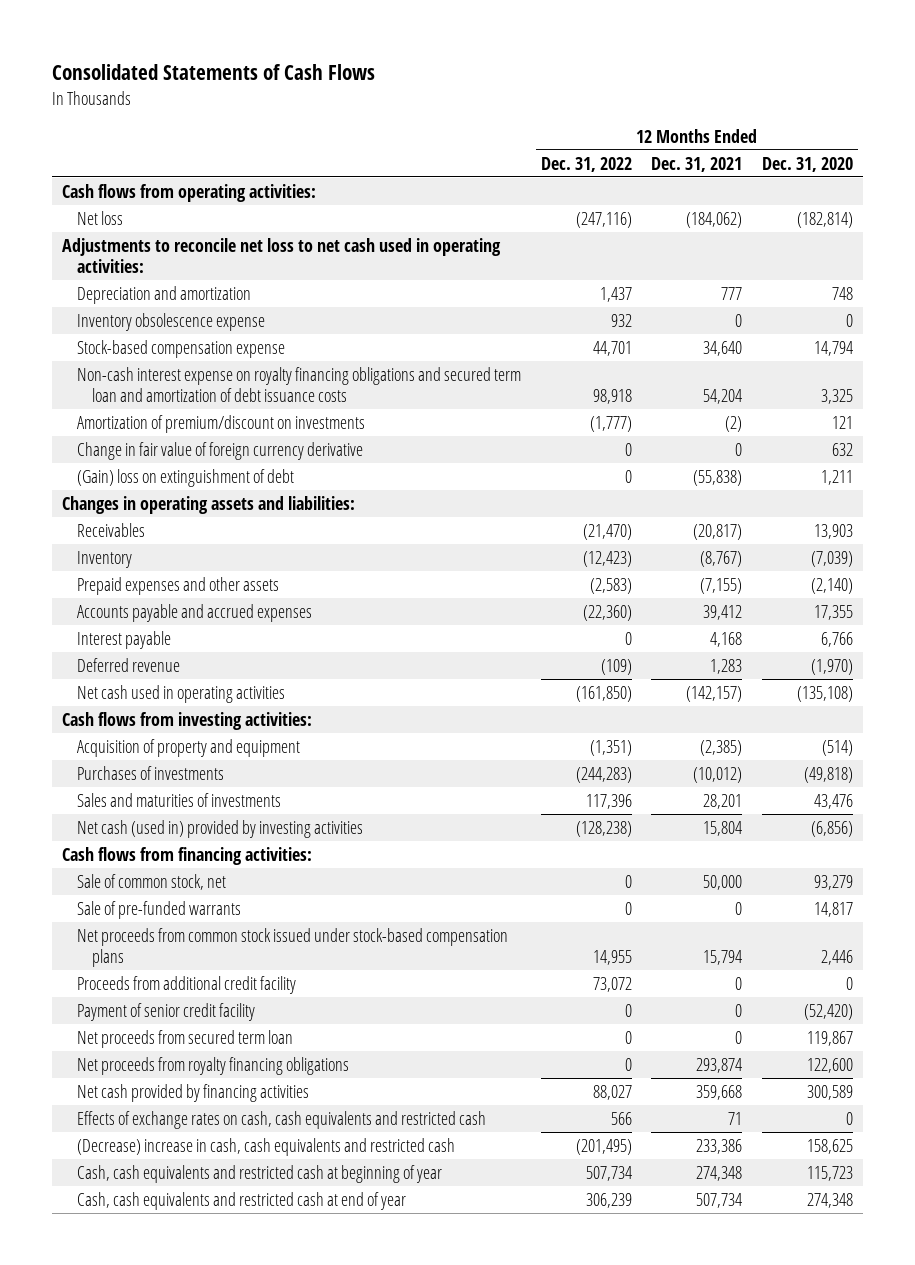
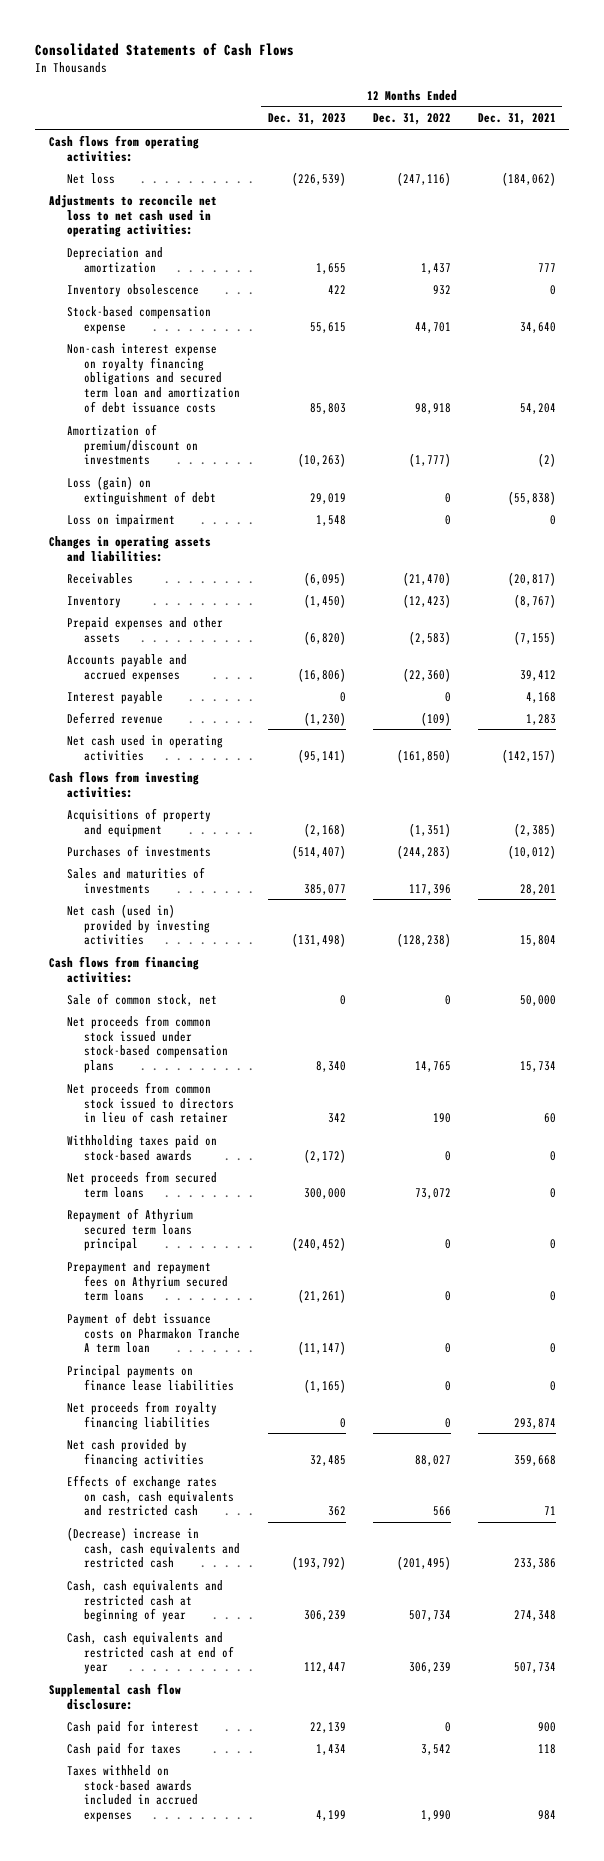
- | 12 Months Ended Dec. 31, 2022 | 12 Months Ended Dec. 31, 2021 | 12 Months Ended Dec. 31, 2020
+ | 12 Months Ended Dec. 31, 2023 | 12 Months Ended Dec. 31, 2022 | 12 Months Ended Dec. 31, 2021
- Inventory obsolescence expense | 932 | 0 | 0
+ Inventory obsolescence | 422 | 932 | 0
- Change in fair value of foreign currency derivative | 0 | 0 | 632
- (Gain) loss on extinguishment of debt | 0 | (55,838) | 1,211
+ Loss (gain) on extinguishment of debt | 29,019 | 0 | (55,838)
+ Loss on impairment | 1,548 | 0 | 0
- Acquisition of property and equipment | (1,351) | (2,385) | (514)
+ Acquisitions of property and equipment | (2,168) | (1,351) | (2,385)
- Sale of pre-funded warrants | 0 | 0 | 14,817
- Net proceeds from common stock issued under stock-based compensation plans | 14,955 | 15,794 | 2,446
- Proceeds from additional credit facility | 73,072 | 0 | 0
- Payment of senior credit facility | 0 | 0 | (52,420)
- Net proceeds from secured term loan | 0 | 0 | 119,867
- Net proceeds from royalty financing obligations | 0 | 293,874 | 122,600
+ Net proceeds from common stock issued under stock-based compensation plans | 8,340 | 14,765 | 15,734
+ Net proceeds from common stock issued to directors in lieu of cash retainer | 342 | 190 | 60
+ Withholding taxes paid on stock-based awards | (2,172) | 0 | 0
+ Net proceeds from secured term loans | 300,000 | 73,072 | 0
+ Repayment of Athyrium secured term loans principal | (240,452) | 0 | 0
+ Prepayment and repayment fees on Athyrium secured term loans | (21,261) | 0 | 0
+ Payment of debt issuance costs on Pharmakon Tranche A term loan | (11,147) | 0 | 0
+ Principal payments on finance lease liabilities | (1,165) | 0 | 0
+ Net proceeds from royalty financing liabilities | 0 | 0 | 293,874
+ Supplemental cash flow disclosure:
+ Cash paid for interest | 22,139 | 0 | 900
+ Cash paid for taxes | 1,434 | 3,542 | 118
+ Taxes withheld on stock-based awards included in accrued expenses | 4,199 | 1,990 | 984

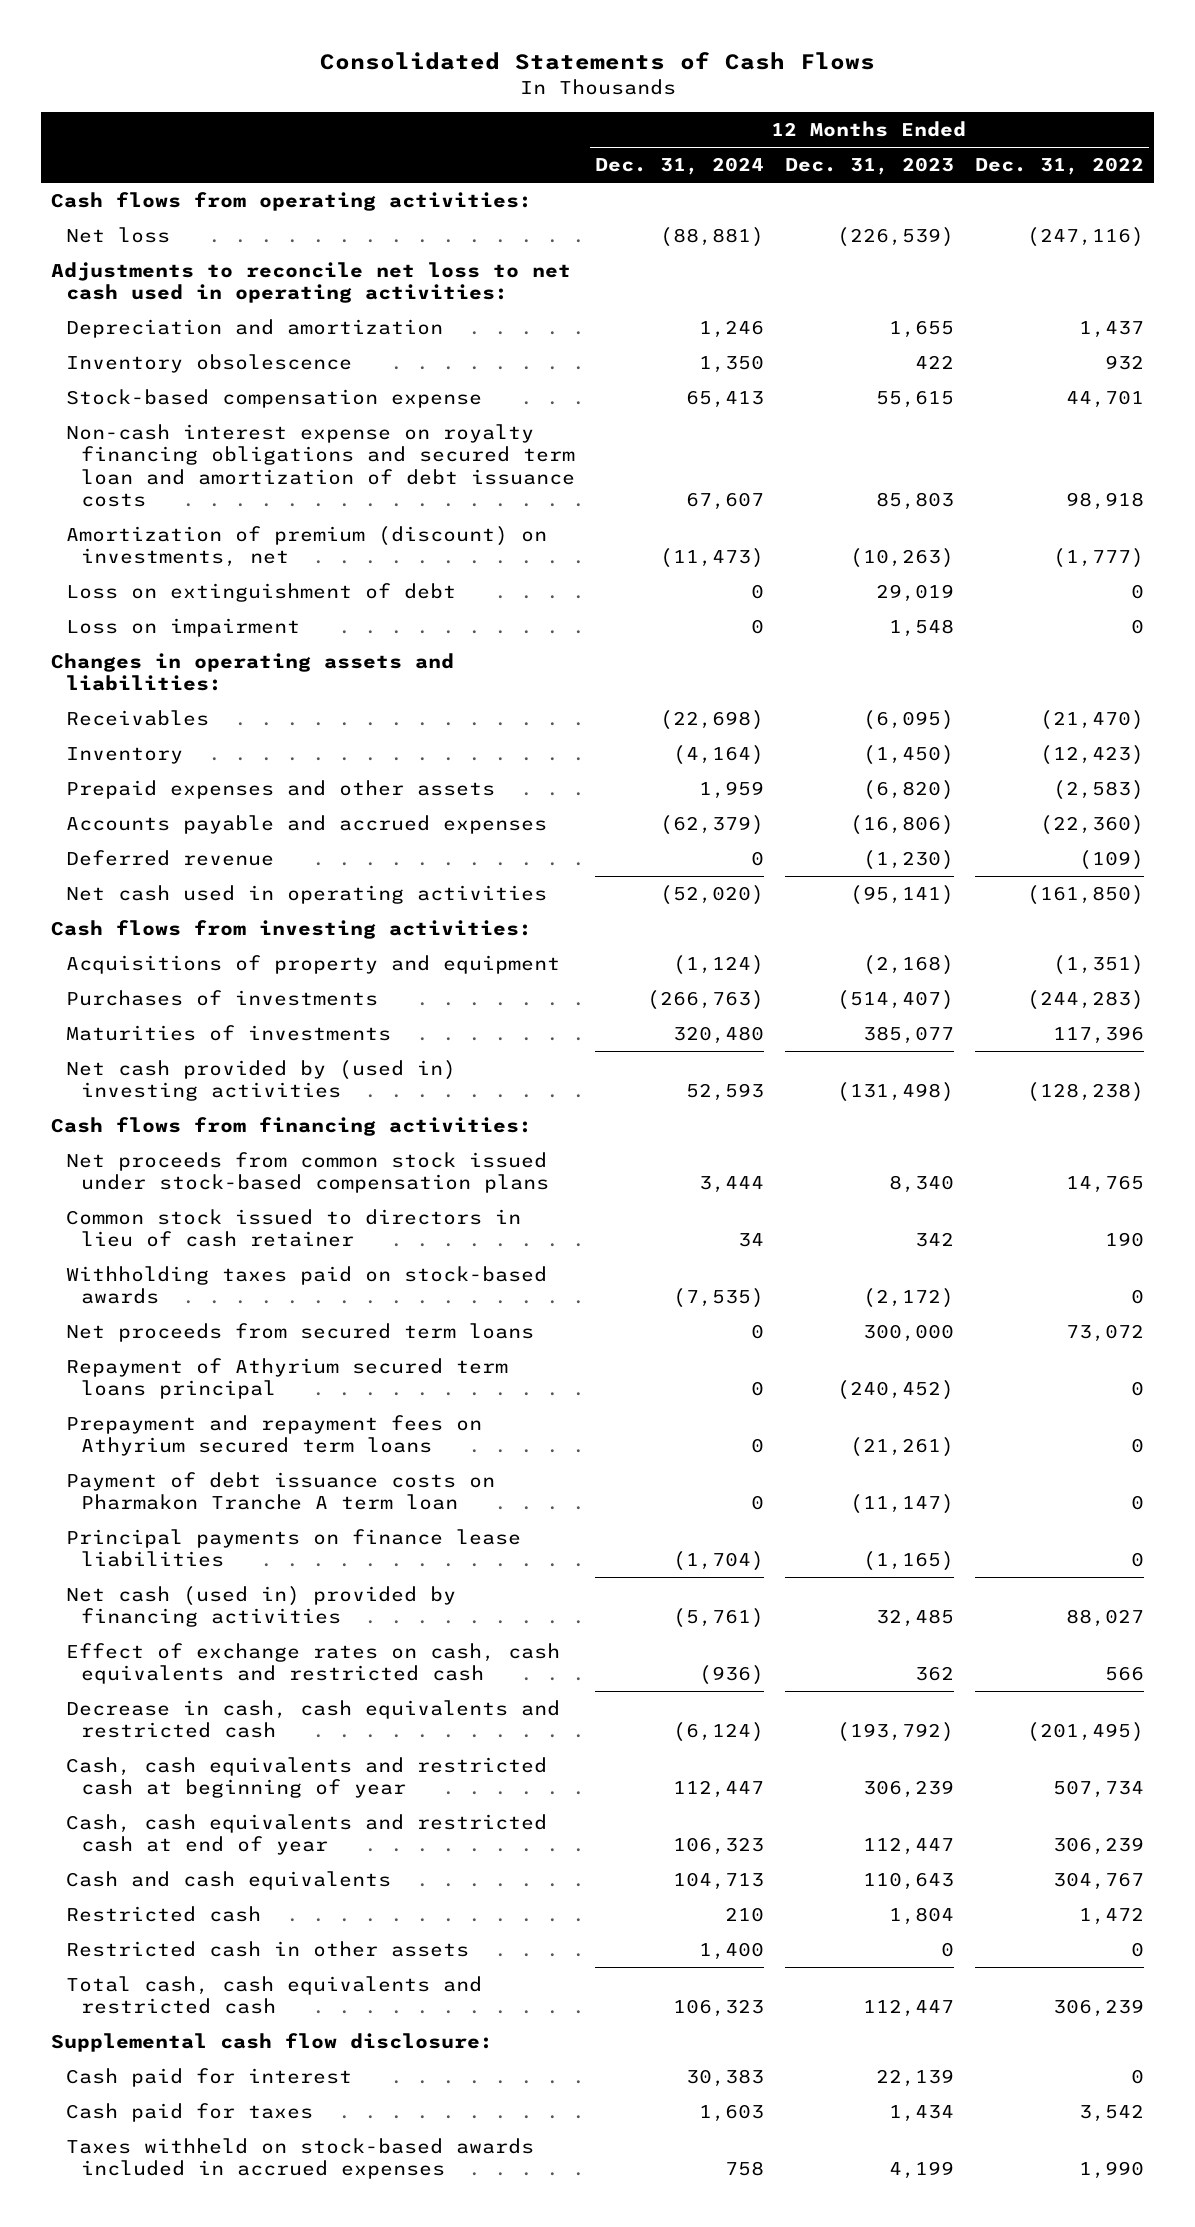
- | 12 Months Ended Dec. 31, 2023 | 12 Months Ended Dec. 31, 2022 | 12 Months Ended Dec. 31, 2021
+ | 12 Months Ended Dec. 31, 2024 | 12 Months Ended Dec. 31, 2023 | 12 Months Ended Dec. 31, 2022
- Amortization of premium/discount on investments | (10,263) | (1,777) | (2)
- Loss (gain) on extinguishment of debt | 29,019 | 0 | (55,838)
+ Amortization of premium (discount) on investments, net | (11,473) | (10,263) | (1,777)
+ Loss on extinguishment of debt | 0 | 29,019 | 0
- Interest payable | 0 | 0 | 4,168
- Sales and maturities of investments | 385,077 | 117,396 | 28,201
- Net cash (used in) provided by investing activities | (131,498) | (128,238) | 15,804
+ Maturities of investments | 320,480 | 385,077 | 117,396
+ Net cash provided by (used in) investing activities | 52,593 | (131,498) | (128,238)
- Sale of common stock, net | 0 | 0 | 50,000
- Net proceeds from common stock issued to directors in lieu of cash retainer | 342 | 190 | 60
+ Common stock issued to directors in lieu of cash retainer | 34 | 342 | 190
- Net proceeds from royalty financing liabilities | 0 | 0 | 293,874
- Net cash provided by financing activities | 32,485 | 88,027 | 359,668
- Effects of exchange rates on cash, cash equivalents and restricted cash | 362 | 566 | 71
- (Decrease) increase in cash, cash equivalents and restricted cash | (193,792) | (201,495) | 233,386
+ Net cash (used in) provided by financing activities | (5,761) | 32,485 | 88,027
+ Effect of exchange rates on cash, cash equivalents and restricted cash | (936) | 362 | 566
+ Decrease in cash, cash equivalents and restricted cash | (6,124) | (193,792) | (201,495)
+ Cash and cash equivalents | 104,713 | 110,643 | 304,767
+ Restricted cash | 210 | 1,804 | 1,472
+ Restricted cash in other assets | 1,400 | 0 | 0
+ Total cash, cash equivalents and restricted cash | 106,323 | 112,447 | 306,239

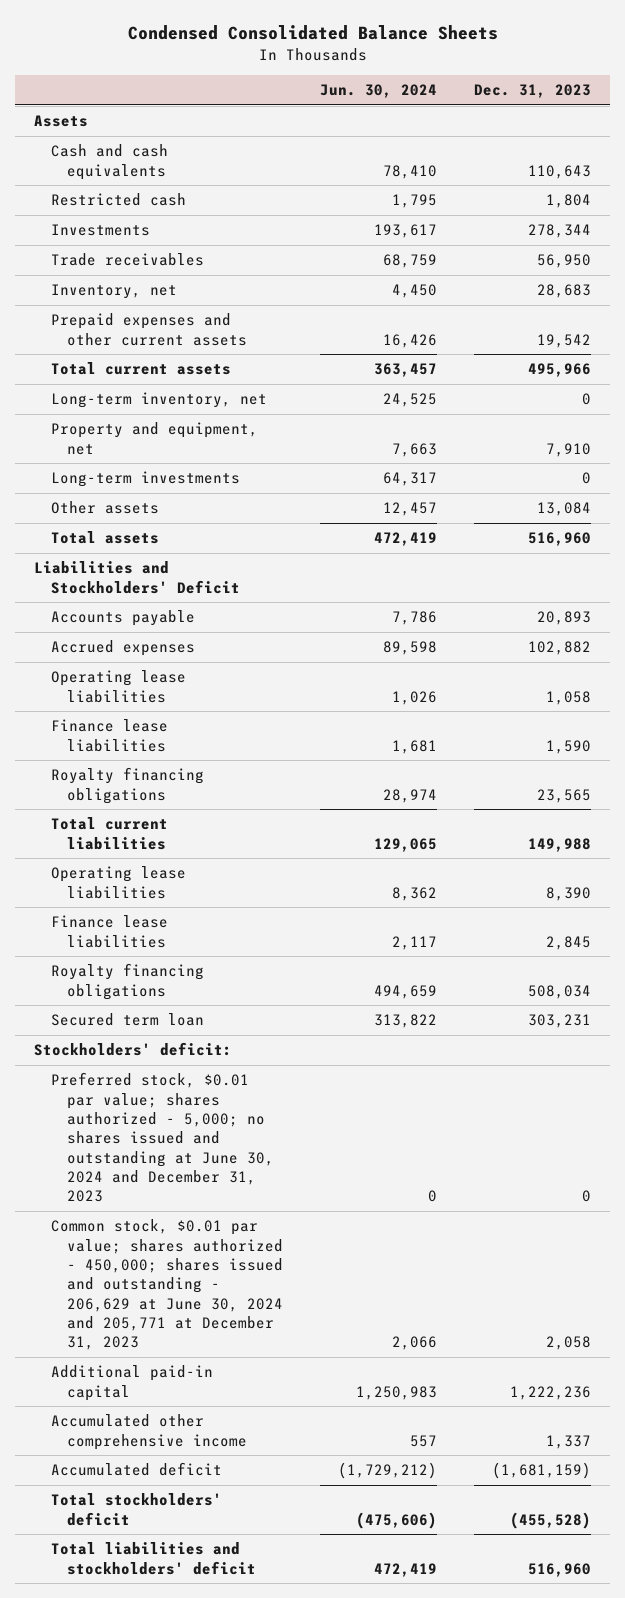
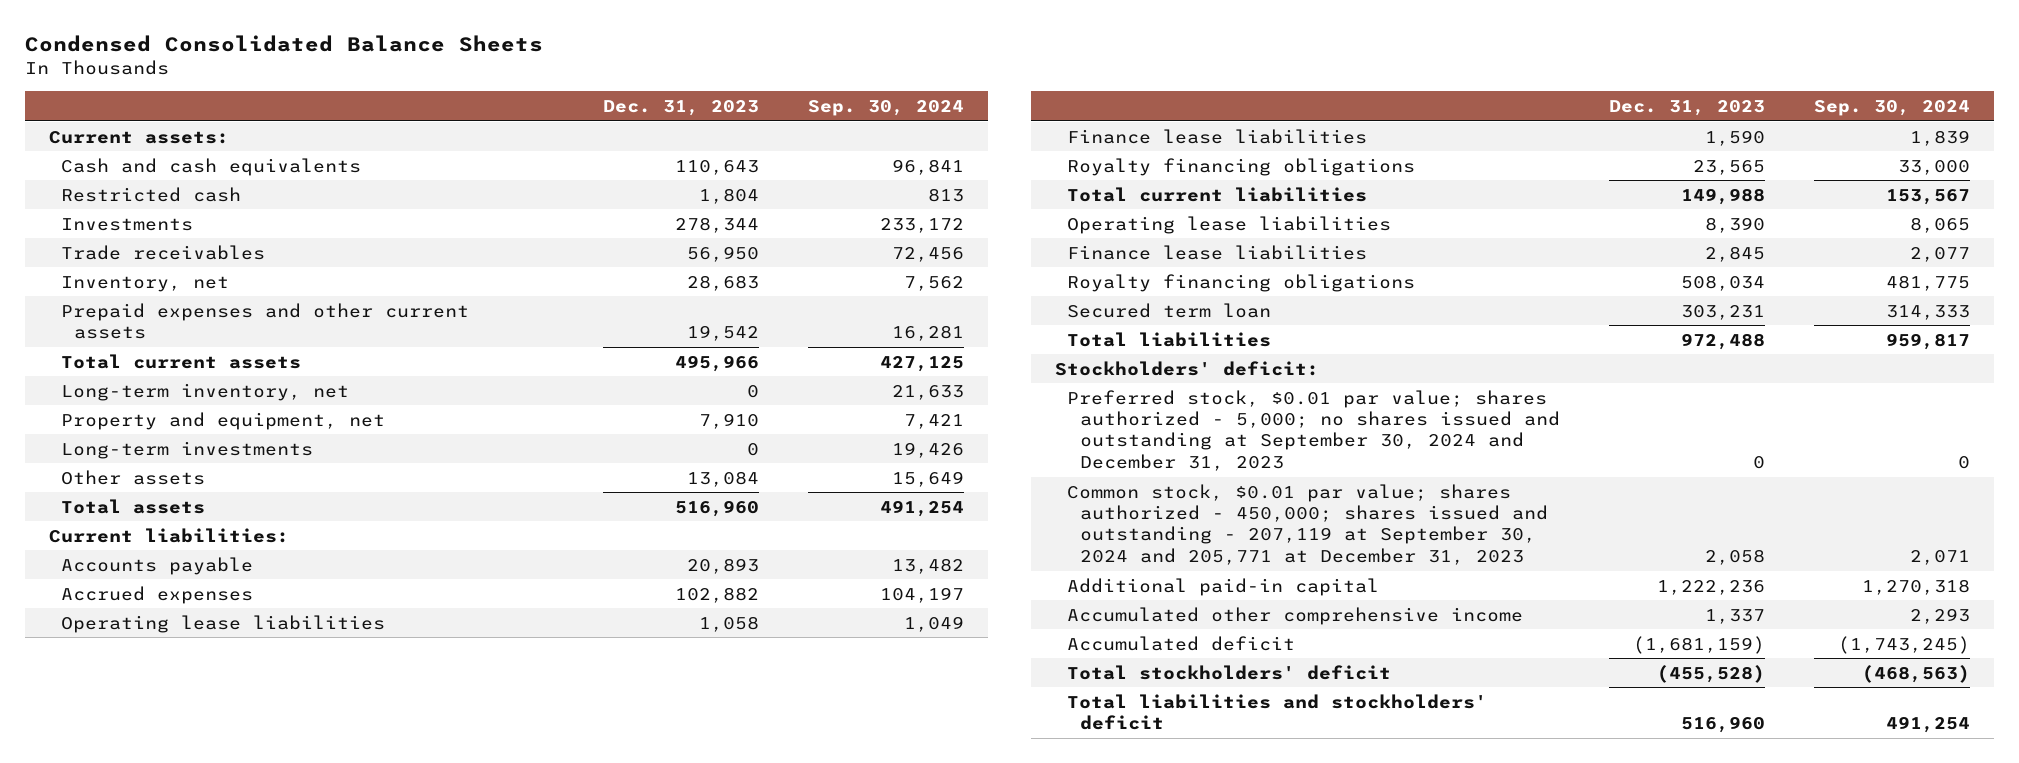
- | Jun. 30, 2024 | Dec. 31, 2023
+ | Dec. 31, 2023 | Sep. 30, 2024
- Assets
+ Current assets:
- Liabilities and Stockholders' Deficit
+ Current liabilities:
+ Total liabilities | 972,488 | 959,817
- Preferred stock, $0.01 par value; shares authorized - 5,000; no shares issued and outstanding at June 30, 2024 and December 31, 2023 | 0 | 0
- Common stock, $0.01 par value; shares authorized - 450,000; shares issued and outstanding - 206,629 at June 30, 2024 and 205,771 at December 31, 2023 | 2,066 | 2,058
+ Preferred stock, $0.01 par value; shares authorized - 5,000; no shares issued and outstanding at September 30, 2024 and December 31, 2023 | 0 | 0
+ Common stock, $0.01 par value; shares authorized - 450,000; shares issued and outstanding - 207,119 at September 30, 2024 and 205,771 at December 31, 2023 | 2,058 | 2,071

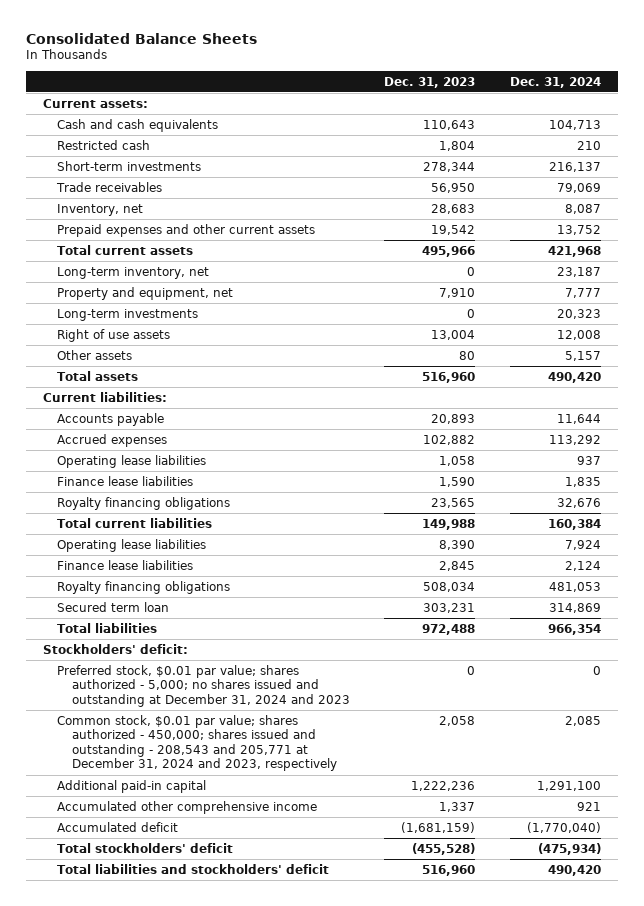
- Condensed Consolidated Balance Sheets
+ Consolidated Balance Sheets
- | Dec. 31, 2023 | Sep. 30, 2024
+ | Dec. 31, 2023 | Dec. 31, 2024
- Investments | 278,344 | 233,172
+ Short-term investments | 278,344 | 216,137
- Other assets | 13,084 | 15,649
+ Right of use assets | 13,004 | 12,008
+ Other assets | 80 | 5,157
- Preferred stock, $0.01 par value; shares authorized - 5,000; no shares issued and outstanding at September 30, 2024 and December 31, 2023 | 0 | 0
- Common stock, $0.01 par value; shares authorized - 450,000; shares issued and outstanding - 207,119 at September 30, 2024 and 205,771 at December 31, 2023 | 2,058 | 2,071
+ Preferred stock, $0.01 par value; shares authorized - 5,000; no shares issued and outstanding at December 31, 2024 and 2023 | 0 | 0
+ Common stock, $0.01 par value; shares authorized - 450,000; shares issued and outstanding - 208,543 and 205,771 at December 31, 2024 and 2023, respectively | 2,058 | 2,085

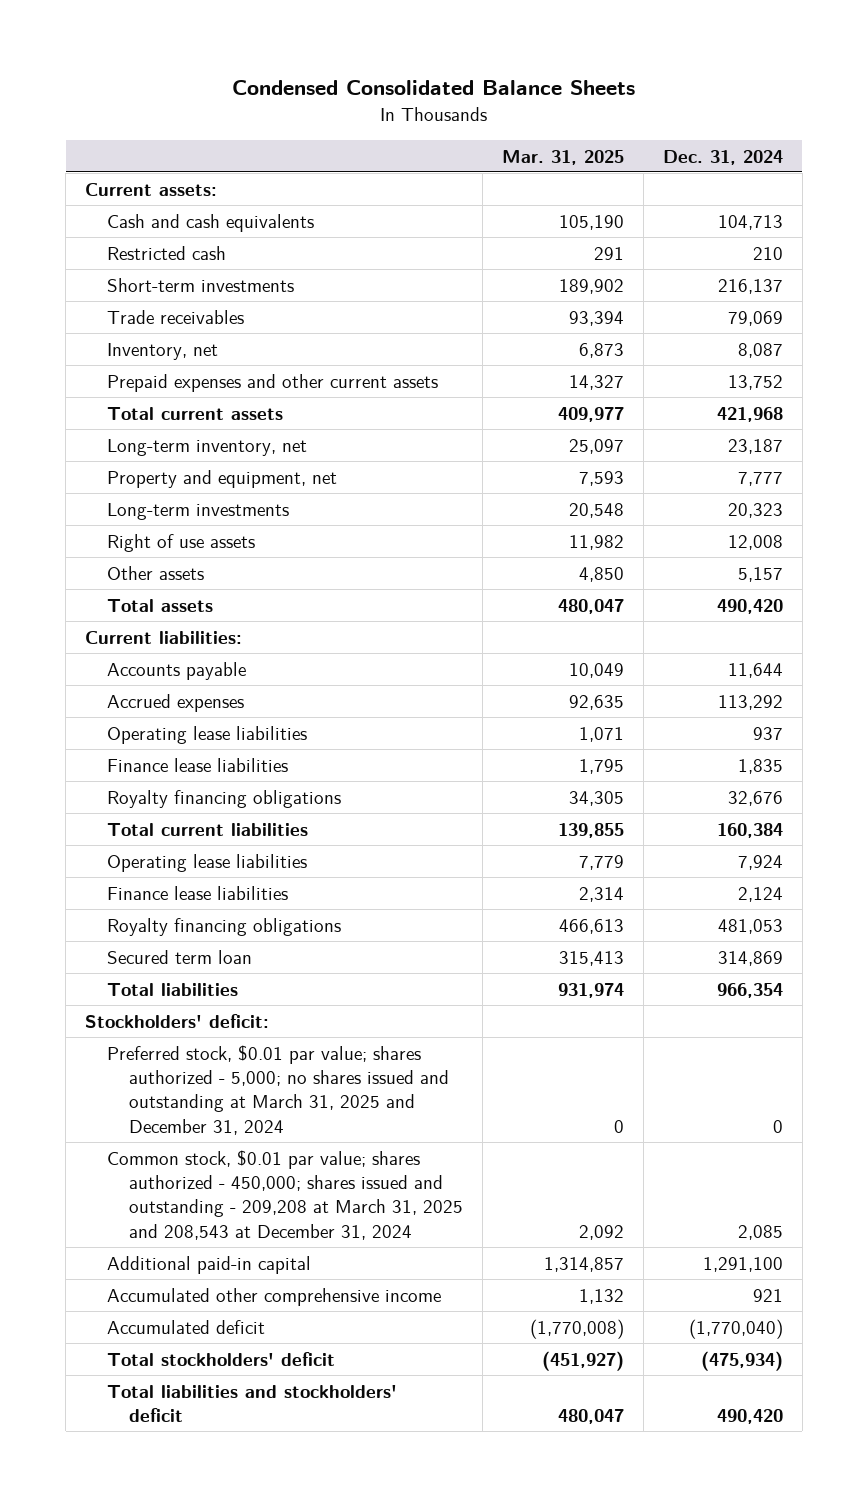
- Consolidated Balance Sheets
+ Condensed Consolidated Balance Sheets
- | Dec. 31, 2023 | Dec. 31, 2024
+ | Mar. 31, 2025 | Dec. 31, 2024
- Preferred stock, $0.01 par value; shares authorized - 5,000; no shares issued and outstanding at December 31, 2024 and 2023 | 0 | 0
- Common stock, $0.01 par value; shares authorized - 450,000; shares issued and outstanding - 208,543 and 205,771 at December 31, 2024 and 2023, respectively | 2,058 | 2,085
+ Preferred stock, $0.01 par value; shares authorized - 5,000; no shares issued and outstanding at March 31, 2025 and December 31, 2024 | 0 | 0
+ Common stock, $0.01 par value; shares authorized - 450,000; shares issued and outstanding - 209,208 at March 31, 2025 and 208,543 at December 31, 2024 | 2,092 | 2,085

